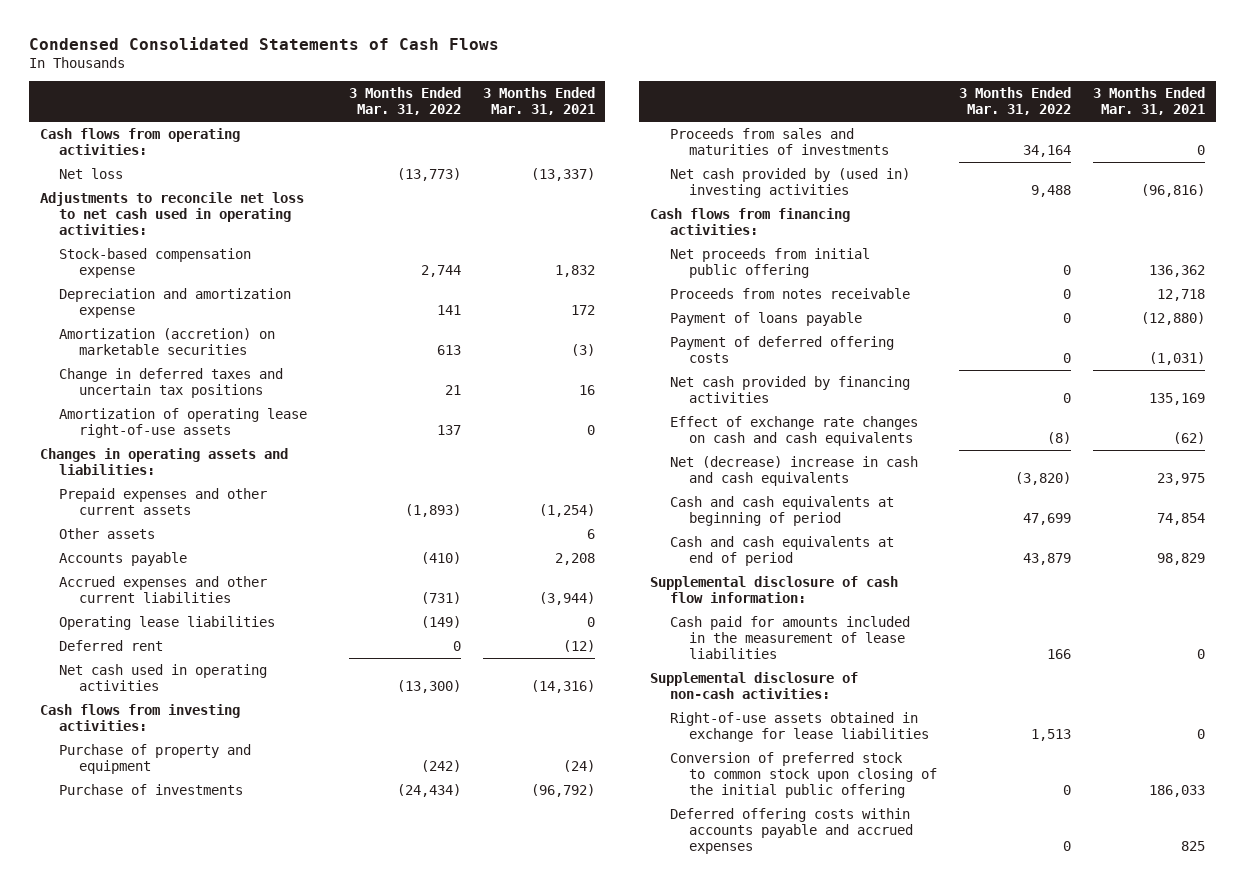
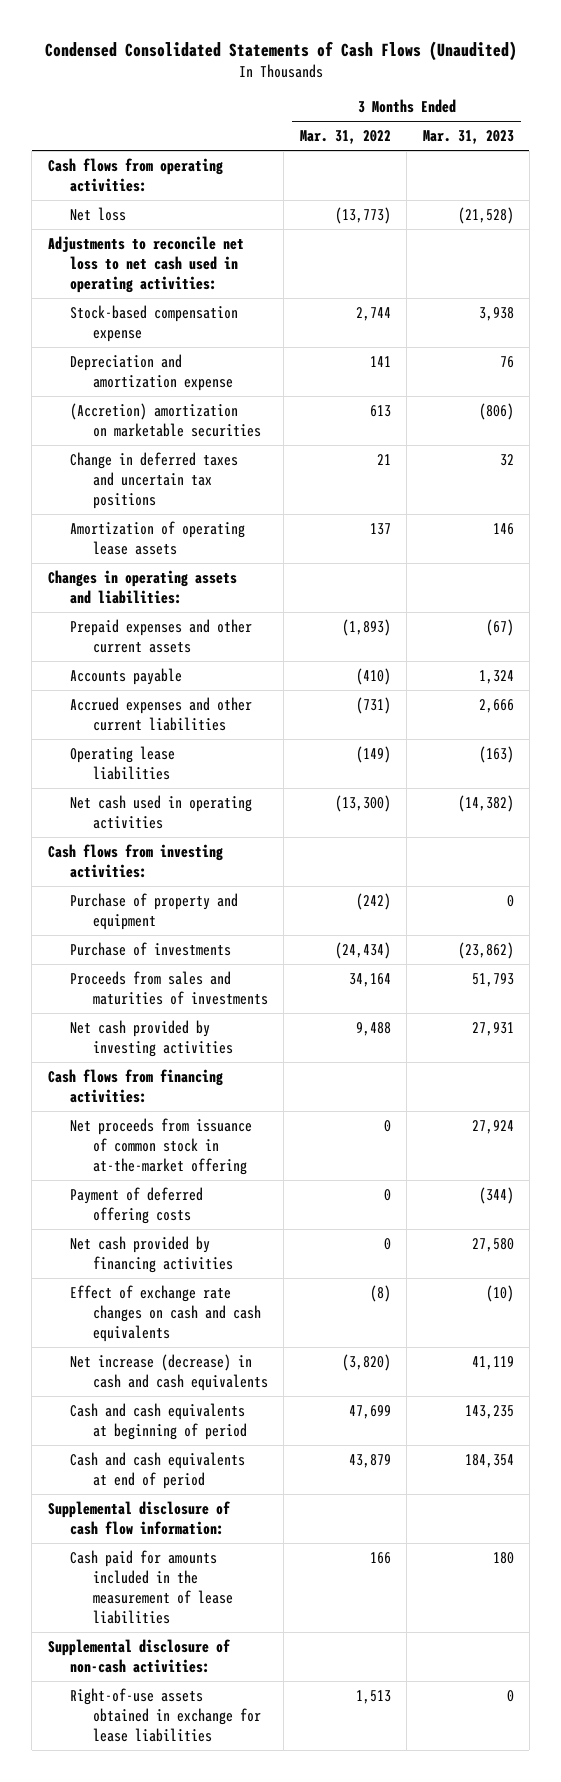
- Condensed Consolidated Statements of Cash Flows
+ Condensed Consolidated Statements of Cash Flows (Unaudited)
- | 3 Months Ended Mar. 31, 2022 | 3 Months Ended Mar. 31, 2021
+ | 3 Months Ended Mar. 31, 2022 | 3 Months Ended Mar. 31, 2023
- Amortization (accretion) on marketable securities | 613 | (3)
+ (Accretion) amortization on marketable securities | 613 | (806)
- Amortization of operating lease right-of-use assets | 137 | 0
+ Amortization of operating lease assets | 137 | 146
- Other assets | | 6
- Deferred rent | 0 | (12)
- Net cash provided by (used in) investing activities | 9,488 | (96,816)
+ Net cash provided by investing activities | 9,488 | 27,931
- Net proceeds from initial public offering | 0 | 136,362
- Proceeds from notes receivable | 0 | 12,718
- Payment of loans payable | 0 | (12,880)
+ Net proceeds from issuance of common stock in at-the-market offering | 0 | 27,924
- Net (decrease) increase in cash and cash equivalents | (3,820) | 23,975
+ Net increase (decrease) in cash and cash equivalents | (3,820) | 41,119
- Conversion of preferred stock to common stock upon closing of the initial public offering | 0 | 186,033
- Deferred offering costs within accounts payable and accrued expenses | 0 | 825

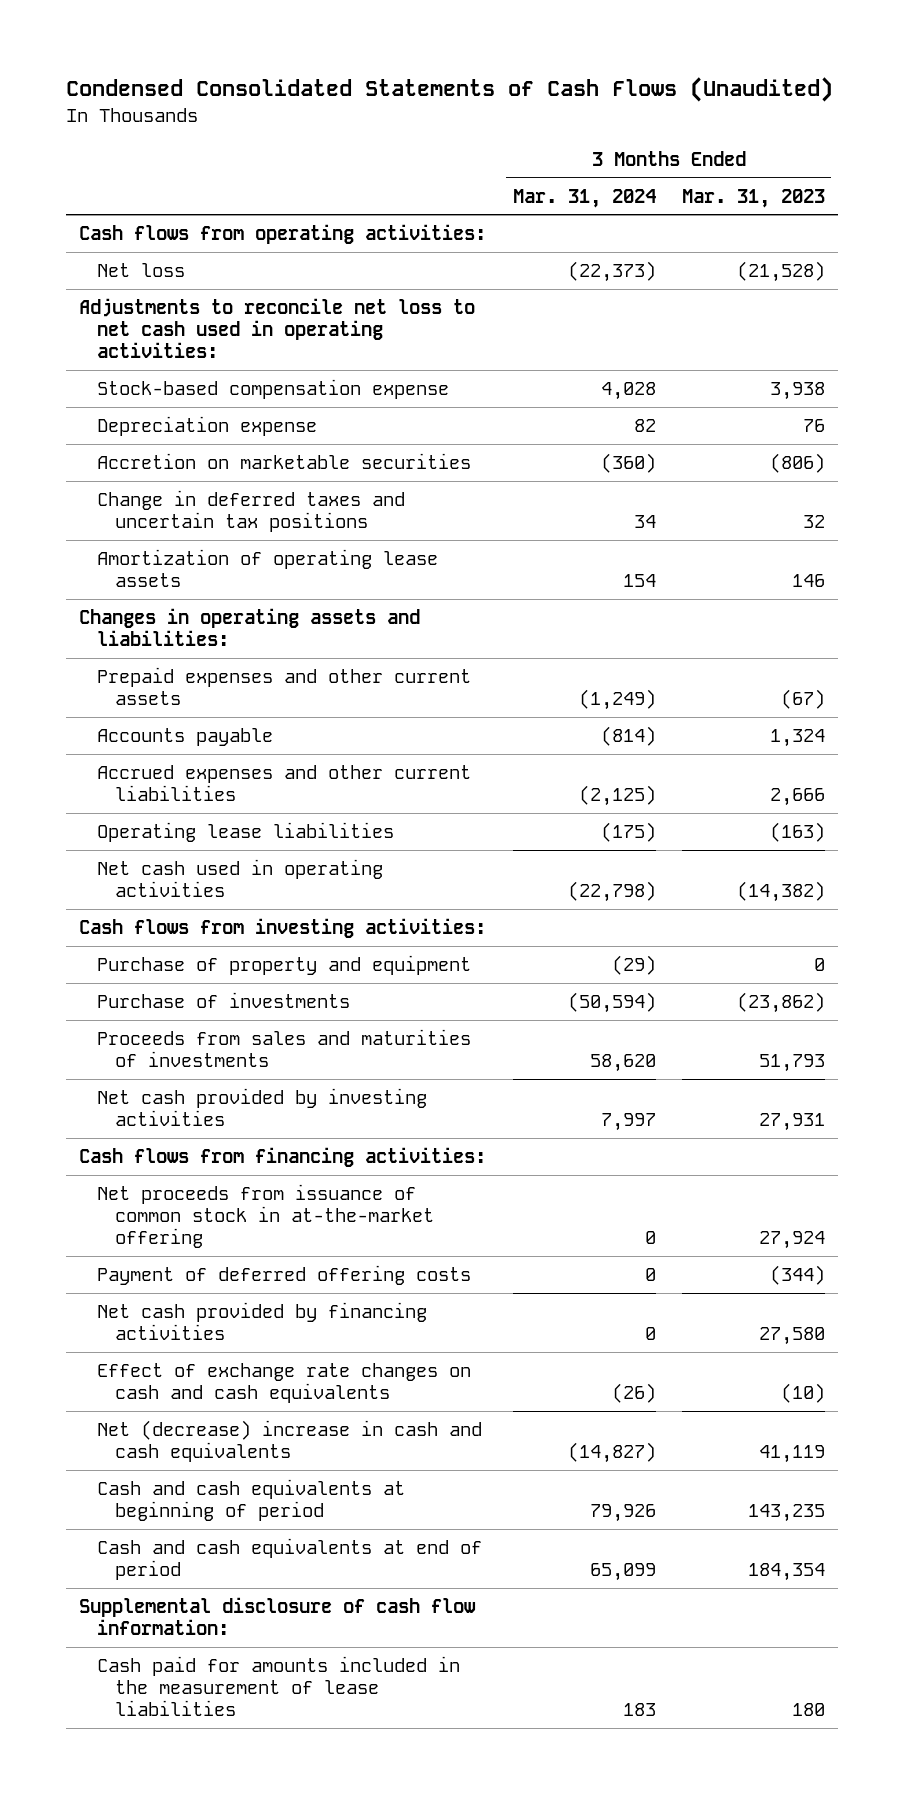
- | 3 Months Ended Mar. 31, 2022 | 3 Months Ended Mar. 31, 2023
+ | 3 Months Ended Mar. 31, 2024 | 3 Months Ended Mar. 31, 2023
- Depreciation and amortization expense | 141 | 76
- (Accretion) amortization on marketable securities | 613 | (806)
+ Depreciation expense | 82 | 76
+ Accretion on marketable securities | (360) | (806)
- Net increase (decrease) in cash and cash equivalents | (3,820) | 41,119
+ Net (decrease) increase in cash and cash equivalents | (14,827) | 41,119
- Supplemental disclosure of non-cash activities:
- Right-of-use assets obtained in exchange for lease liabilities | 1,513 | 0

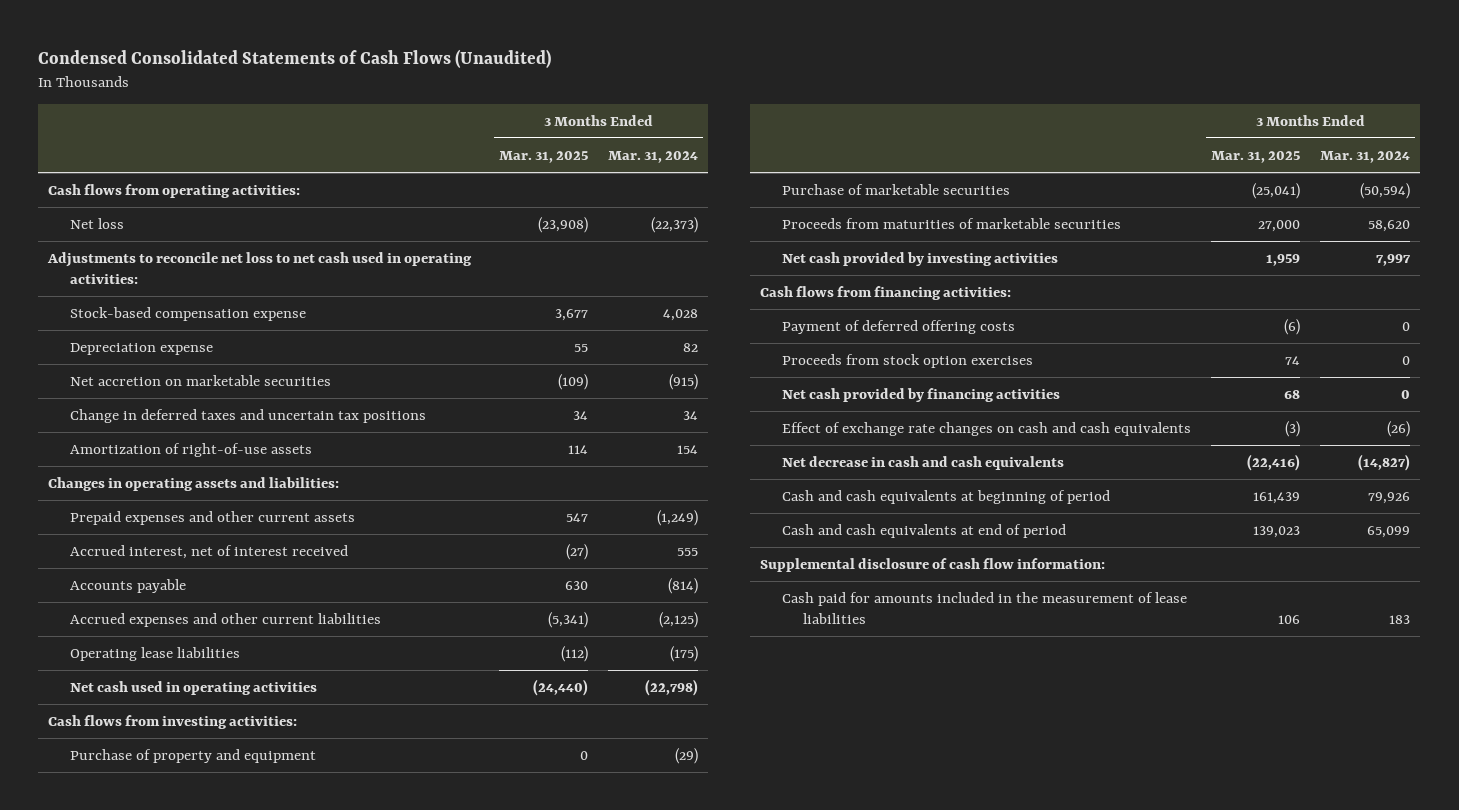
- | 3 Months Ended Mar. 31, 2024 | 3 Months Ended Mar. 31, 2023
+ | 3 Months Ended Mar. 31, 2025 | 3 Months Ended Mar. 31, 2024
- Accretion on marketable securities | (360) | (806)
+ Net accretion on marketable securities | (109) | (915)
- Amortization of operating lease assets | 154 | 146
+ Amortization of right-of-use assets | 114 | 154
+ Accrued interest, net of interest received | (27) | 555
- Purchase of investments | (50,594) | (23,862)
- Proceeds from sales and maturities of investments | 58,620 | 51,793
+ Purchase of marketable securities | (25,041) | (50,594)
+ Proceeds from maturities of marketable securities | 27,000 | 58,620
- Net proceeds from issuance of common stock in at-the-market offering | 0 | 27,924
+ Proceeds from stock option exercises | 74 | 0
- Net (decrease) increase in cash and cash equivalents | (14,827) | 41,119
+ Net decrease in cash and cash equivalents | (22,416) | (14,827)

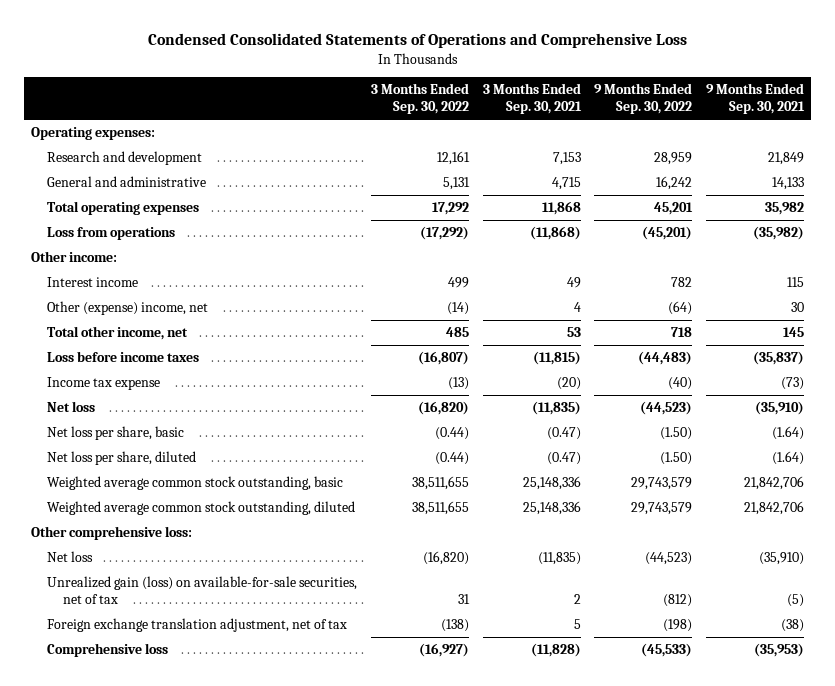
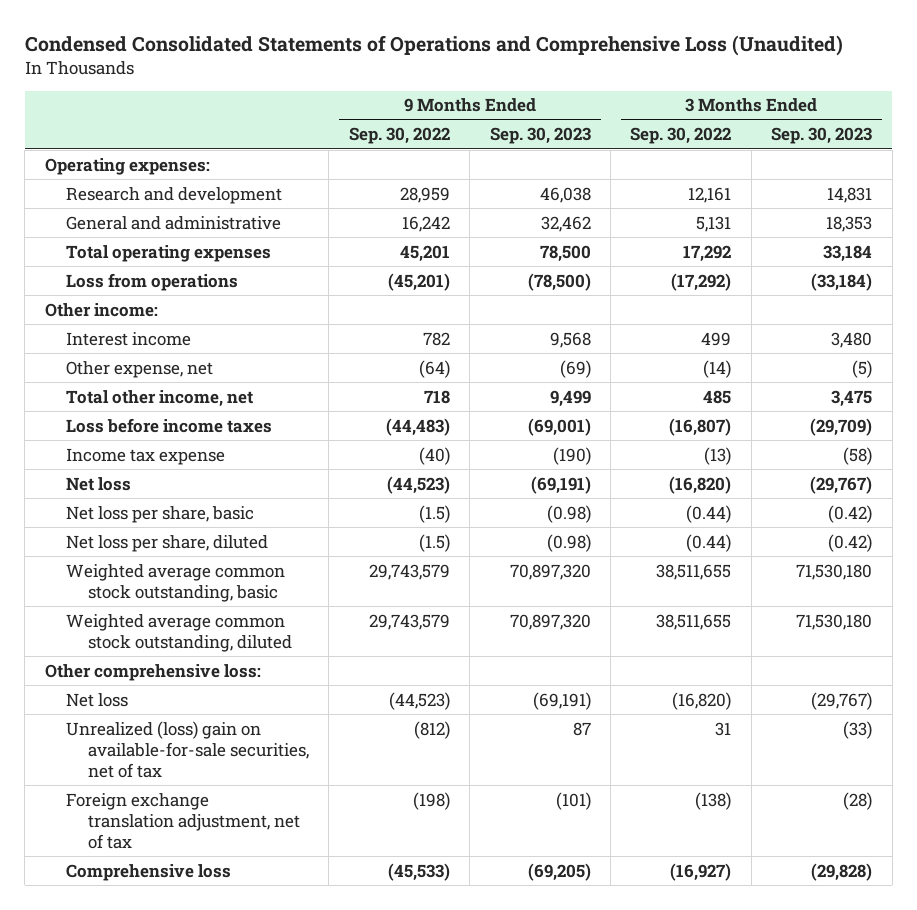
- Condensed Consolidated Statements of Operations and Comprehensive Loss
+ Condensed Consolidated Statements of Operations and Comprehensive Loss (Unaudited)
- | 3 Months Ended Sep. 30, 2022 | 3 Months Ended Sep. 30, 2021 | 9 Months Ended Sep. 30, 2022 | 9 Months Ended Sep. 30, 2021
+ | 9 Months Ended Sep. 30, 2022 | 9 Months Ended Sep. 30, 2023 | 3 Months Ended Sep. 30, 2022 | 3 Months Ended Sep. 30, 2023
- Other (expense) income, net | (14) | 4 | (64) | 30
+ Other expense, net | (64) | (69) | (14) | (5)
- Net loss per share, basic | (0.44) | (0.47) | (1.50) | (1.64)
- Net loss per share, diluted | (0.44) | (0.47) | (1.50) | (1.64)
+ Net loss per share, basic | (1.5) | (0.98) | (0.44) | (0.42)
+ Net loss per share, diluted | (1.5) | (0.98) | (0.44) | (0.42)
- Unrealized gain (loss) on available-for-sale securities, net of tax | 31 | 2 | (812) | (5)
+ Unrealized (loss) gain on available-for-sale securities, net of tax | (812) | 87 | 31 | (33)

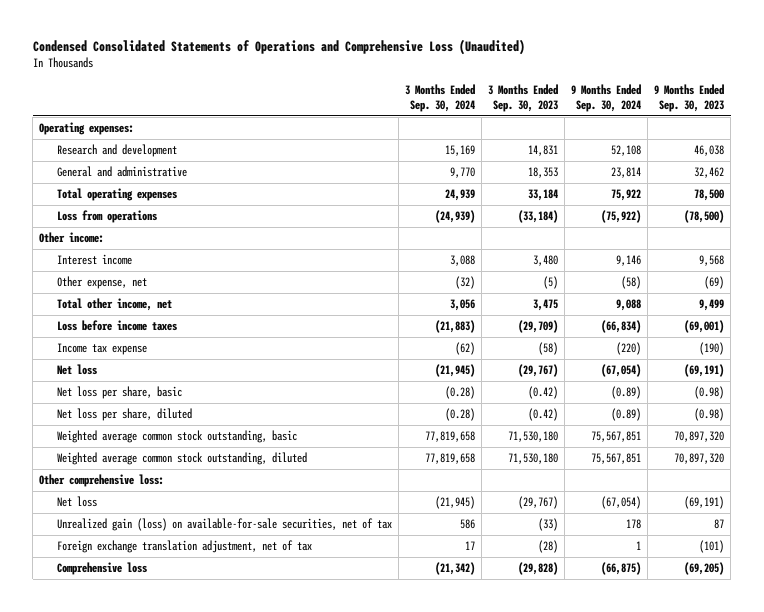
- | 9 Months Ended Sep. 30, 2022 | 9 Months Ended Sep. 30, 2023 | 3 Months Ended Sep. 30, 2022 | 3 Months Ended Sep. 30, 2023
+ | 3 Months Ended Sep. 30, 2024 | 3 Months Ended Sep. 30, 2023 | 9 Months Ended Sep. 30, 2024 | 9 Months Ended Sep. 30, 2023
- Unrealized (loss) gain on available-for-sale securities, net of tax | (812) | 87 | 31 | (33)
+ Unrealized gain (loss) on available-for-sale securities, net of tax | 586 | (33) | 178 | 87

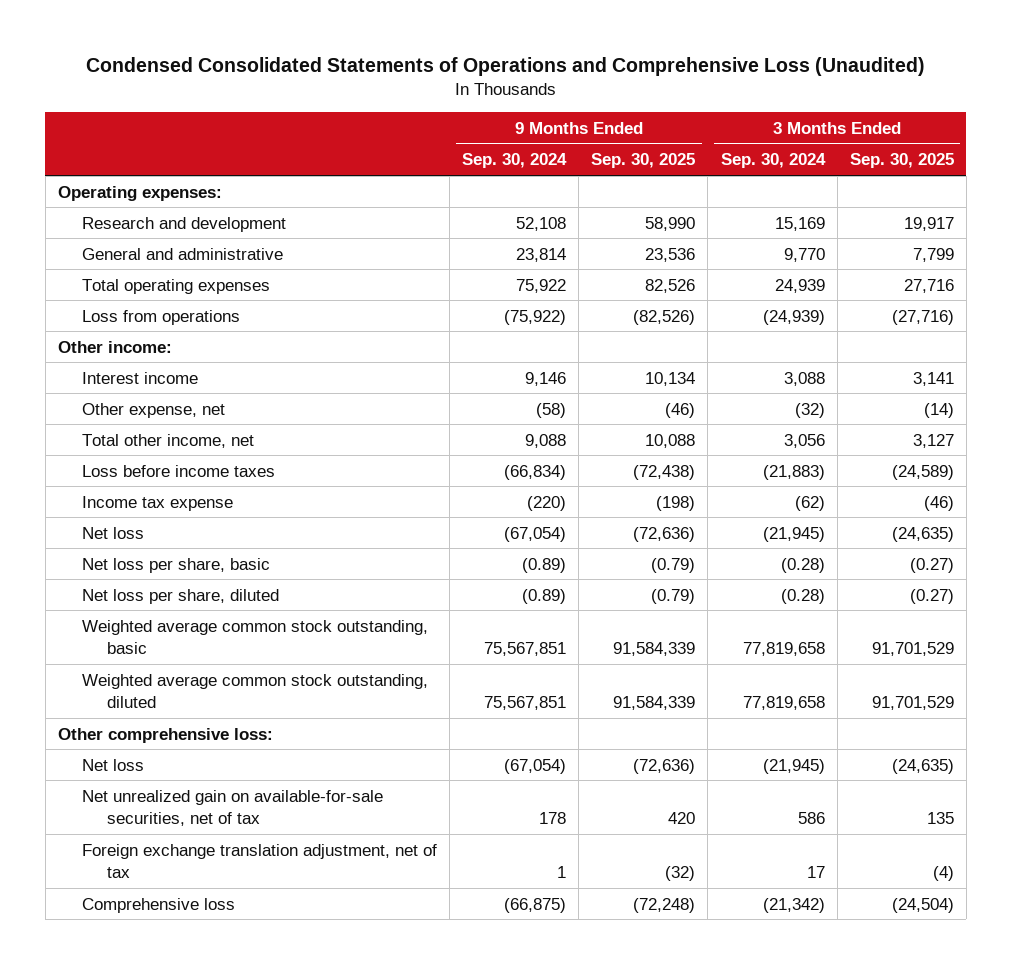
- | 3 Months Ended Sep. 30, 2024 | 3 Months Ended Sep. 30, 2023 | 9 Months Ended Sep. 30, 2024 | 9 Months Ended Sep. 30, 2023
+ | 9 Months Ended Sep. 30, 2024 | 9 Months Ended Sep. 30, 2025 | 3 Months Ended Sep. 30, 2024 | 3 Months Ended Sep. 30, 2025
- Unrealized gain (loss) on available-for-sale securities, net of tax | 586 | (33) | 178 | 87
+ Net unrealized gain on available-for-sale securities, net of tax | 178 | 420 | 586 | 135

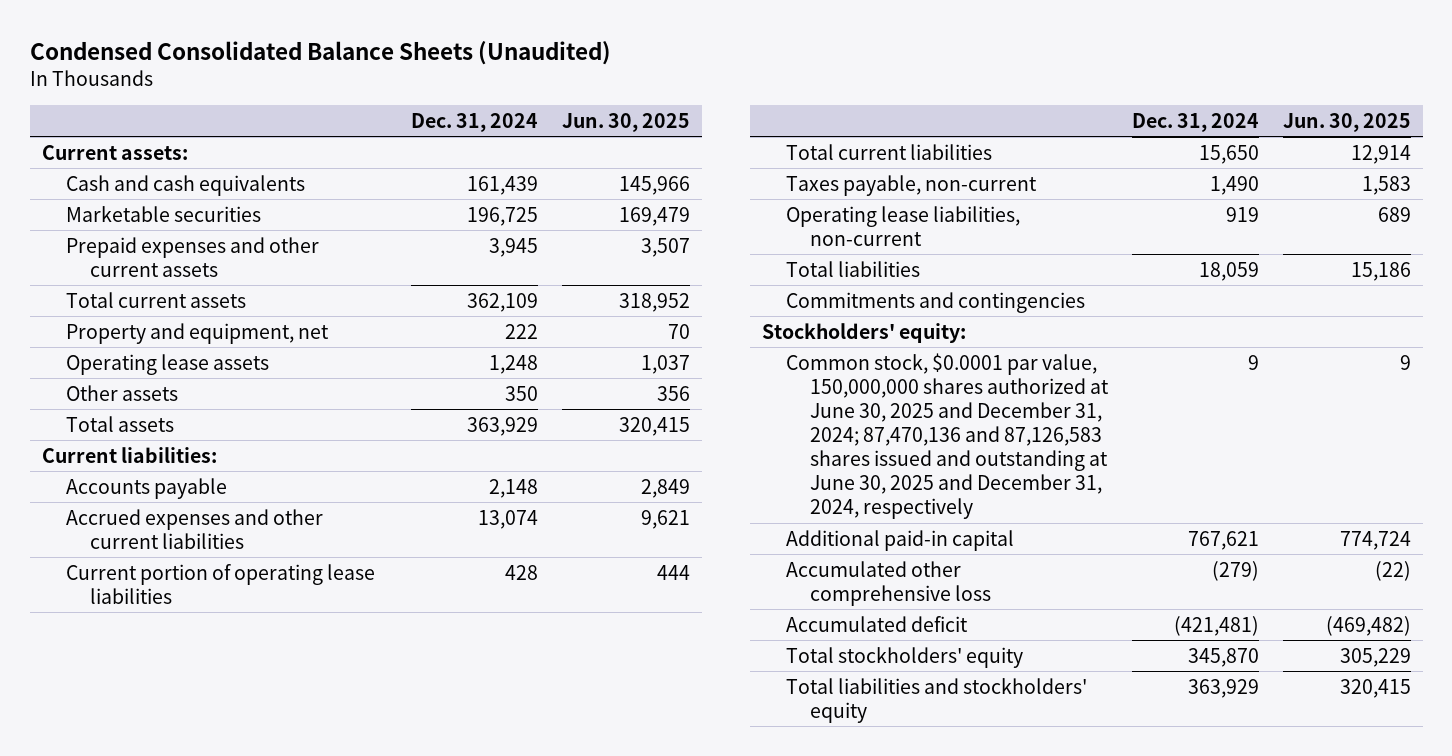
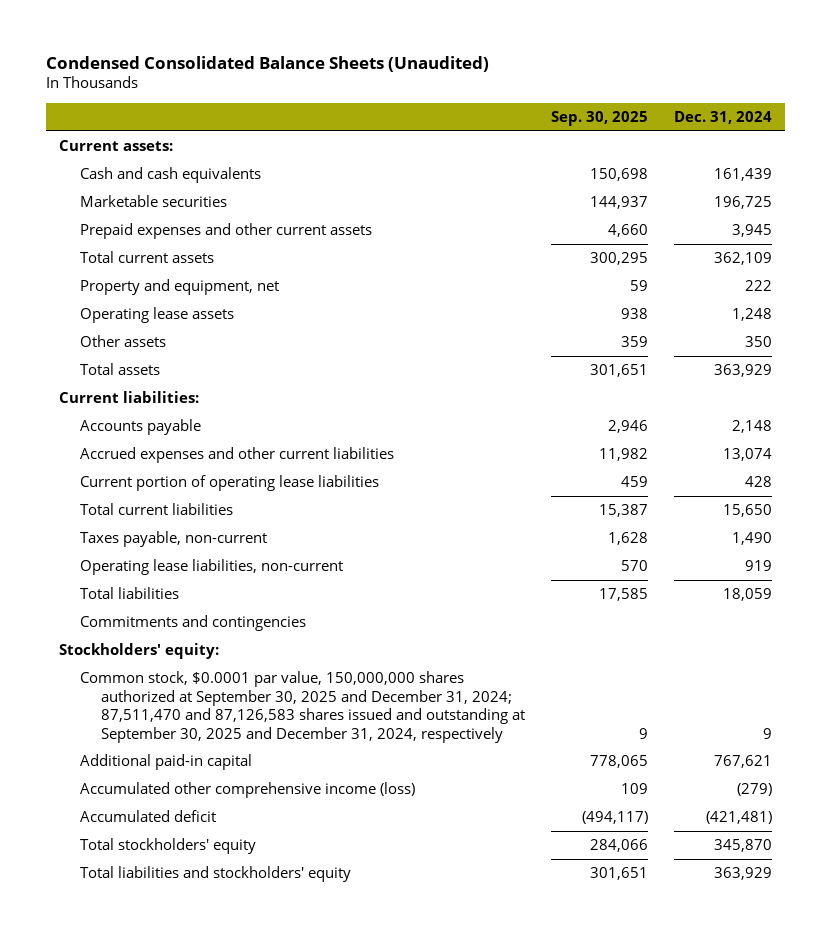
- | Dec. 31, 2024 | Jun. 30, 2025
+ | Sep. 30, 2025 | Dec. 31, 2024
- Common stock, $0.0001 par value, 150,000,000 shares authorized at June 30, 2025 and December 31, 2024; 87,470,136 and 87,126,583 shares issued and outstanding at June 30, 2025 and December 31, 2024, respectively | 9 | 9
+ Common stock, $0.0001 par value, 150,000,000 shares authorized at September 30, 2025 and December 31, 2024; 87,511,470 and 87,126,583 shares issued and outstanding at September 30, 2025 and December 31, 2024, respectively | 9 | 9
- Accumulated other comprehensive loss | (279) | (22)
+ Accumulated other comprehensive income (loss) | 109 | (279)

